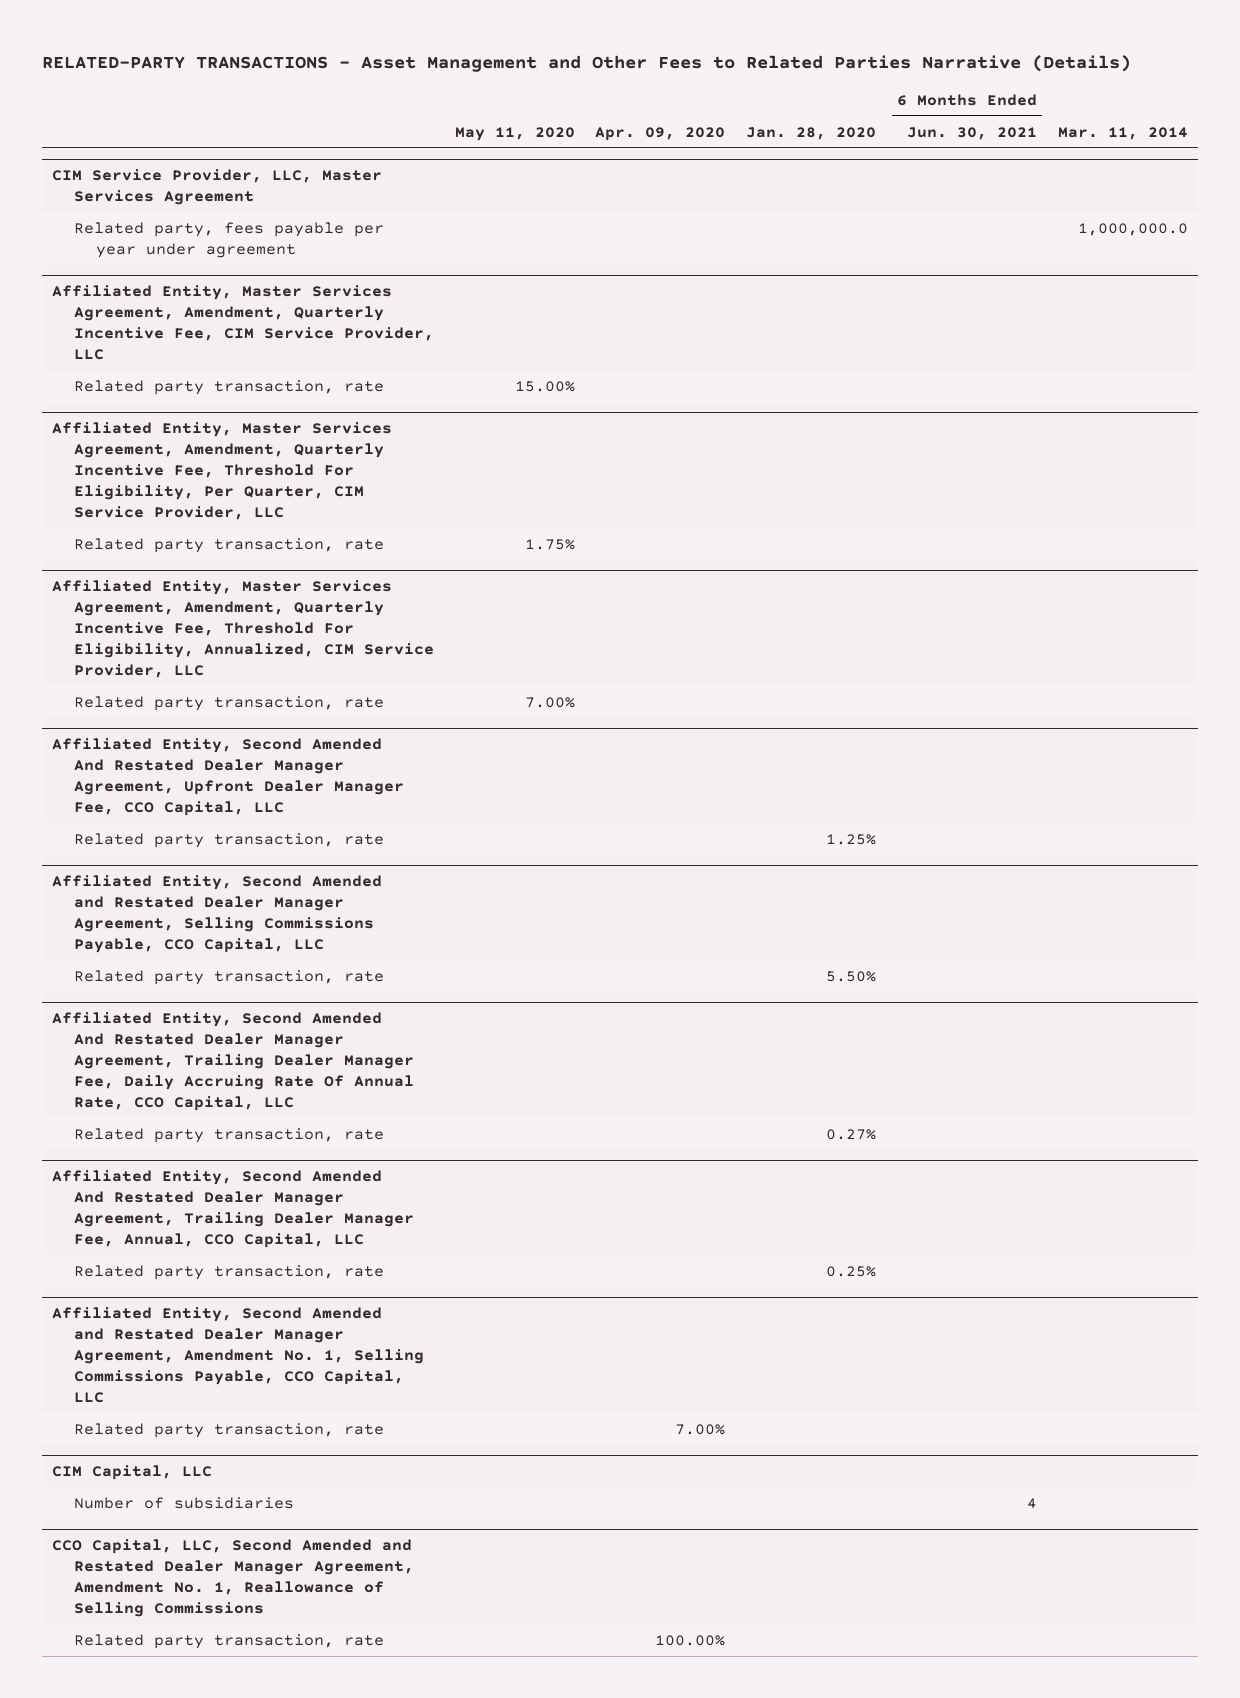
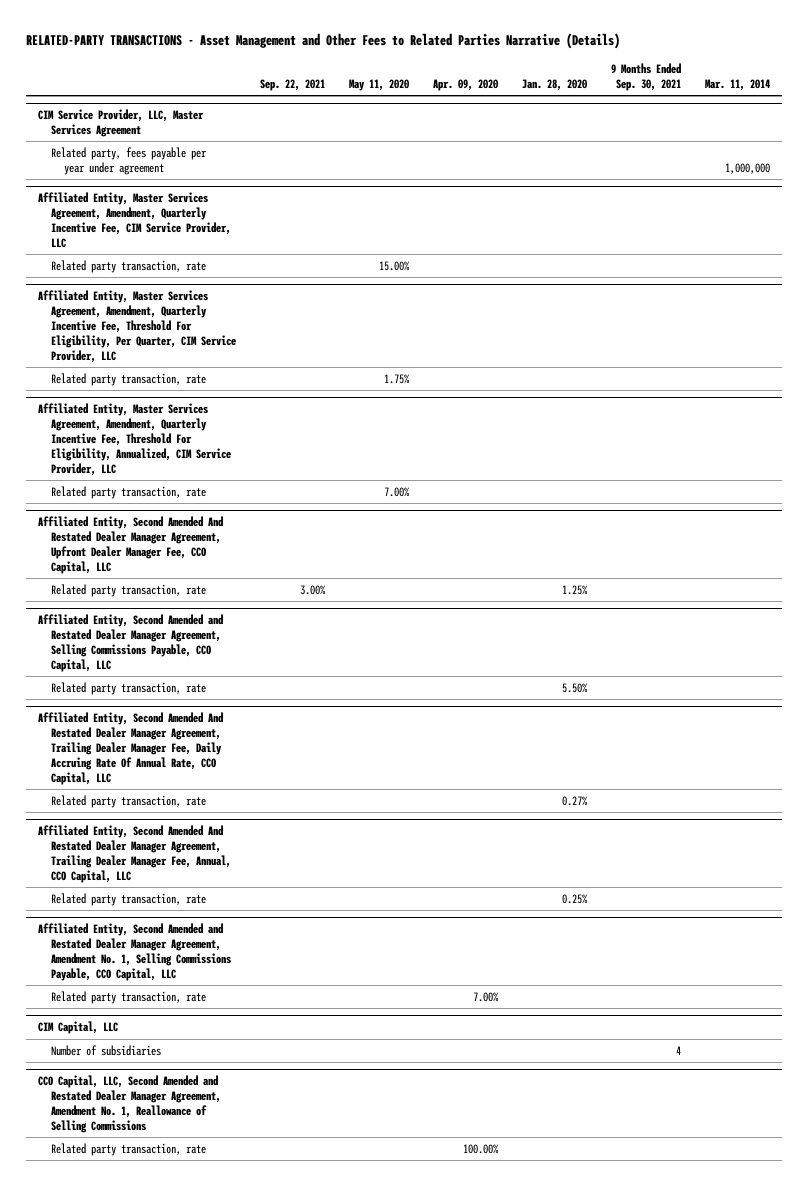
- | May 11, 2020 | Apr. 09, 2020 | Jan. 28, 2020 | 6 Months Ended Jun. 30, 2021 | Mar. 11, 2014
+ | Sep. 22, 2021 | May 11, 2020 | Apr. 09, 2020 | Jan. 28, 2020 | 9 Months Ended Sep. 30, 2021 | Mar. 11, 2014
@ CIM Service Provider, LLC, Master Services Agreement
- Related party, fees payable per year under agreement | | | | | 1,000,000.0
+ Related party, fees payable per year under agreement | | | | | | 1,000,000

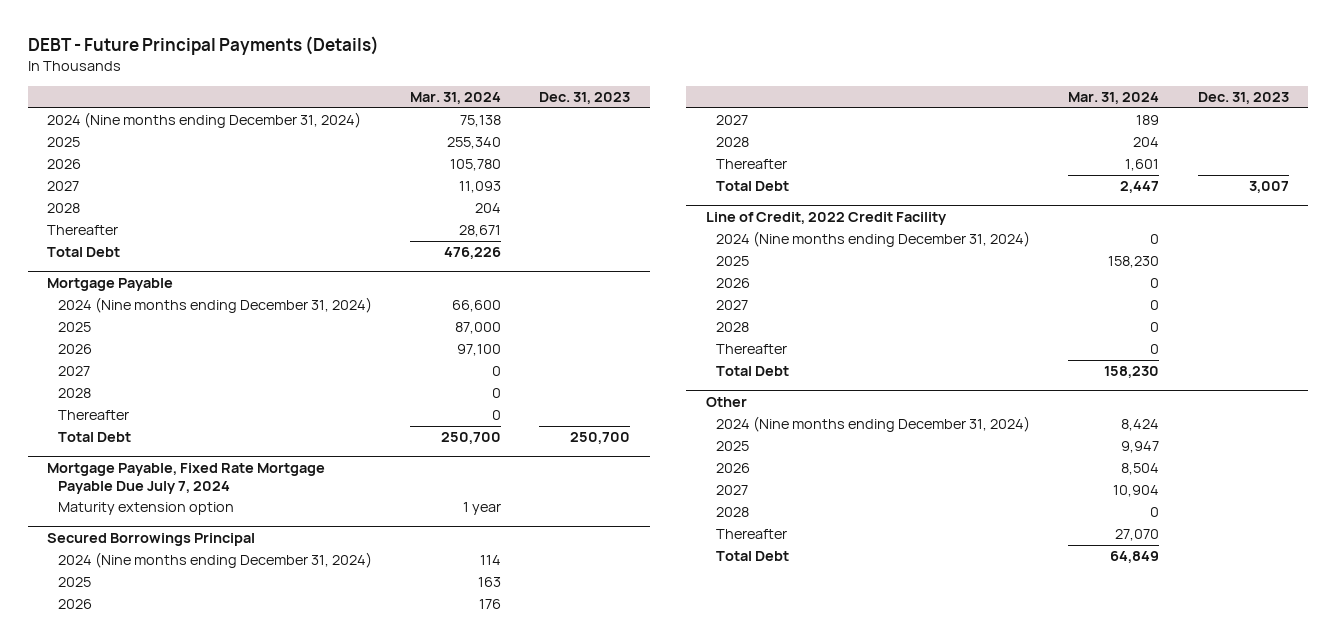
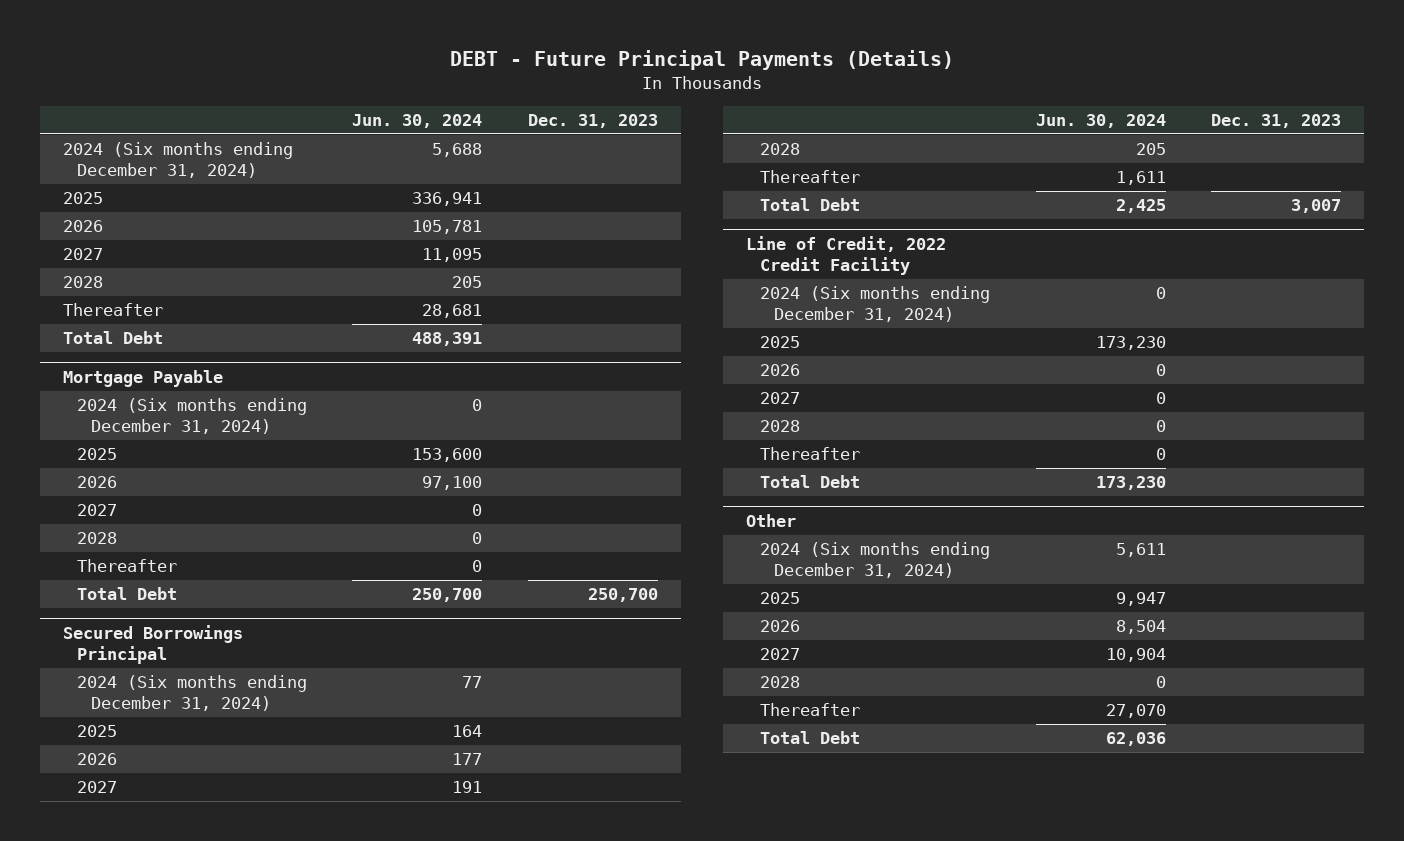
- | Mar. 31, 2024 | Dec. 31, 2023
+ | Jun. 30, 2024 | Dec. 31, 2023
- 2024 (Nine months ending December 31, 2024) | 75,138 |
+ 2024 (Six months ending December 31, 2024) | 5,688 |
@ Mortgage Payable
- 2024 (Nine months ending December 31, 2024) | 66,600 |
+ 2024 (Six months ending December 31, 2024) | 0 |
- Mortgage Payable, Fixed Rate Mortgage Payable Due July 7, 2024
- Maturity extension option | 1 year |
@ Secured Borrowings Principal
- 2024 (Nine months ending December 31, 2024) | 114 |
+ 2024 (Six months ending December 31, 2024) | 77 |
@ Line of Credit, 2022 Credit Facility
- 2024 (Nine months ending December 31, 2024) | 0 |
+ 2024 (Six months ending December 31, 2024) | 0 |
@ Other
- 2024 (Nine months ending December 31, 2024) | 8,424 |
+ 2024 (Six months ending December 31, 2024) | 5,611 |

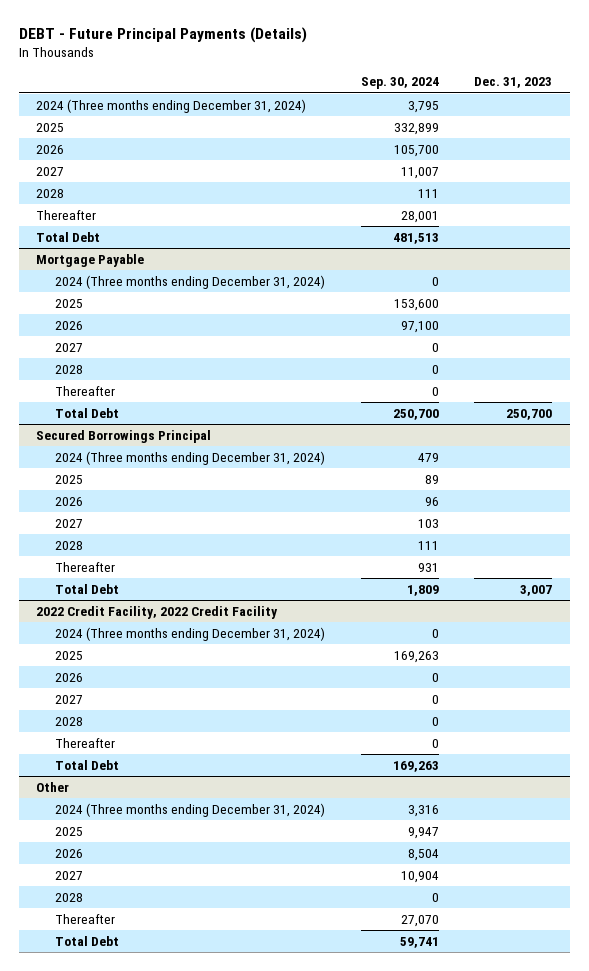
- | Jun. 30, 2024 | Dec. 31, 2023
+ | Sep. 30, 2024 | Dec. 31, 2023
- 2024 (Six months ending December 31, 2024) | 5,688 |
+ 2024 (Three months ending December 31, 2024) | 3,795 |
@ Mortgage Payable
- 2024 (Six months ending December 31, 2024) | 0 |
+ 2024 (Three months ending December 31, 2024) | 0 |
@ Secured Borrowings Principal
- 2024 (Six months ending December 31, 2024) | 77 |
+ 2024 (Three months ending December 31, 2024) | 479 |
- Line of Credit, 2022 Credit Facility
- 2024 (Six months ending December 31, 2024) | 0 |
+ 2022 Credit Facility, 2022 Credit Facility
+ 2024 (Three months ending December 31, 2024) | 0 |
@ Other
- 2024 (Six months ending December 31, 2024) | 5,611 |
+ 2024 (Three months ending December 31, 2024) | 3,316 |

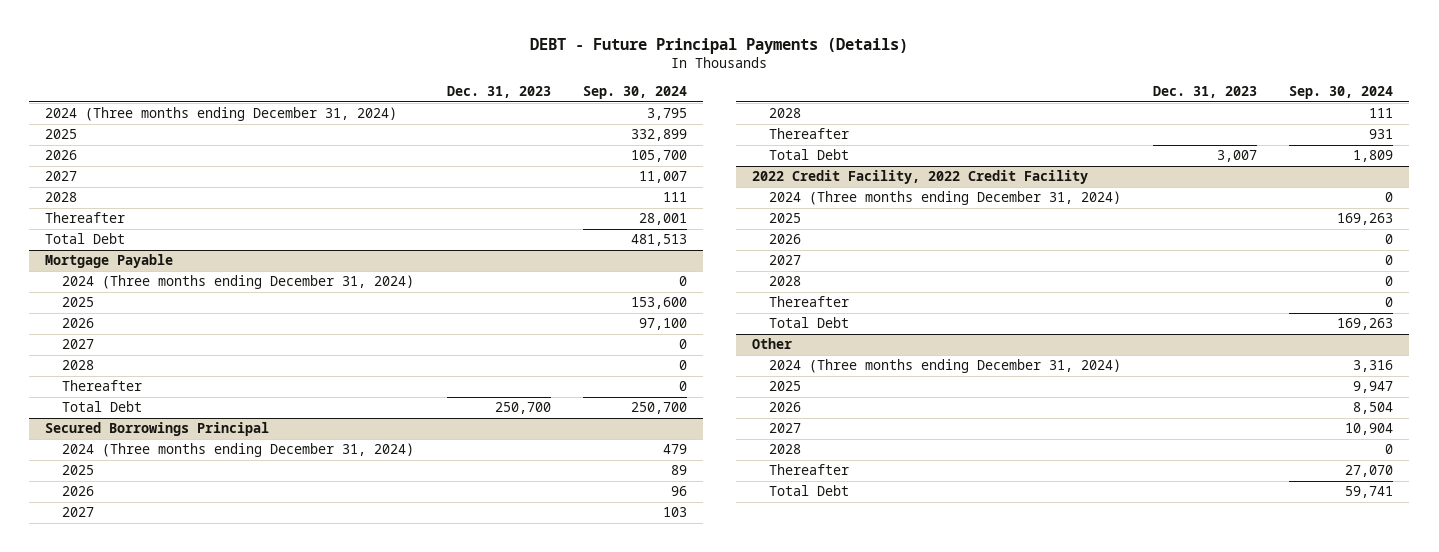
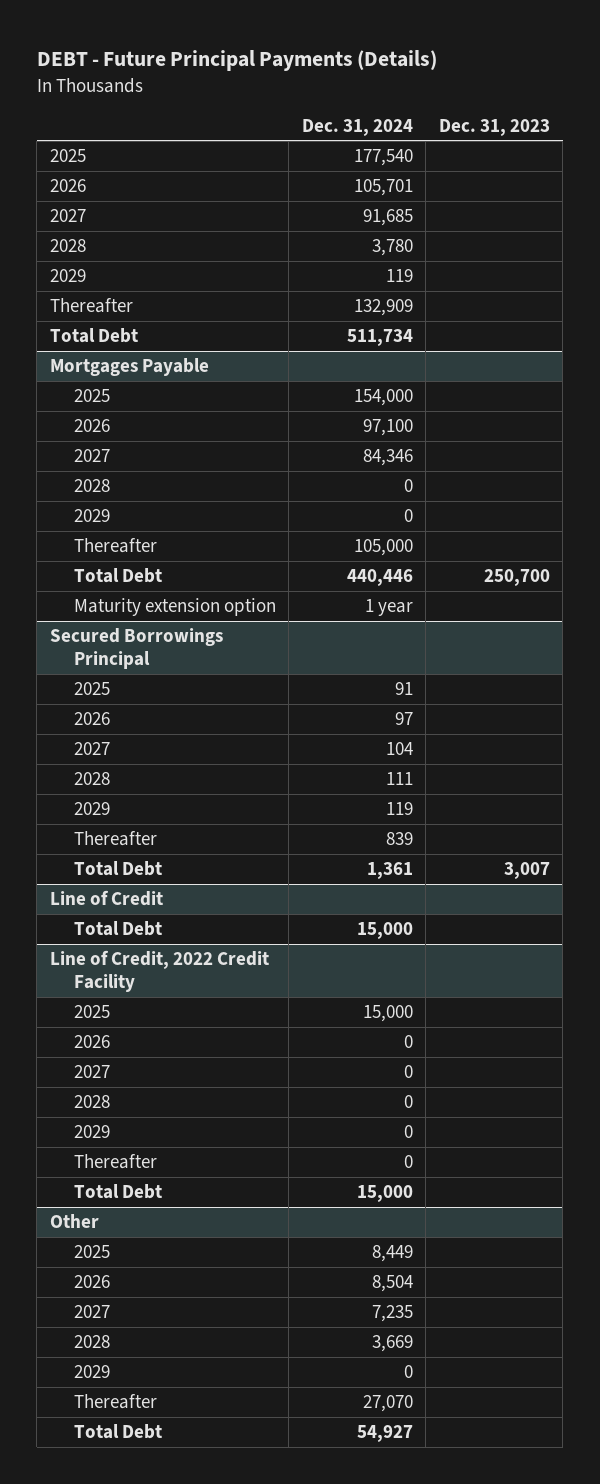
- | Dec. 31, 2023 | Sep. 30, 2024
+ | Dec. 31, 2024 | Dec. 31, 2023
- 2024 (Three months ending December 31, 2024) | | 3,795
+ 2029 | 119 |
- Mortgage Payable
- 2024 (Three months ending December 31, 2024) | | 0
+ Mortgages Payable
+ 2029 | 0 |
+ Maturity extension option | 1 year |
@ Secured Borrowings Principal
- 2024 (Three months ending December 31, 2024) | | 479
+ 2029 | 119 |
- 2022 Credit Facility, 2022 Credit Facility
- 2024 (Three months ending December 31, 2024) | | 0
+ Line of Credit
+ Total Debt | 15,000 |
+ Line of Credit, 2022 Credit Facility
+ 2029 | 0 |
@ Other
- 2024 (Three months ending December 31, 2024) | | 3,316
+ 2029 | 0 |

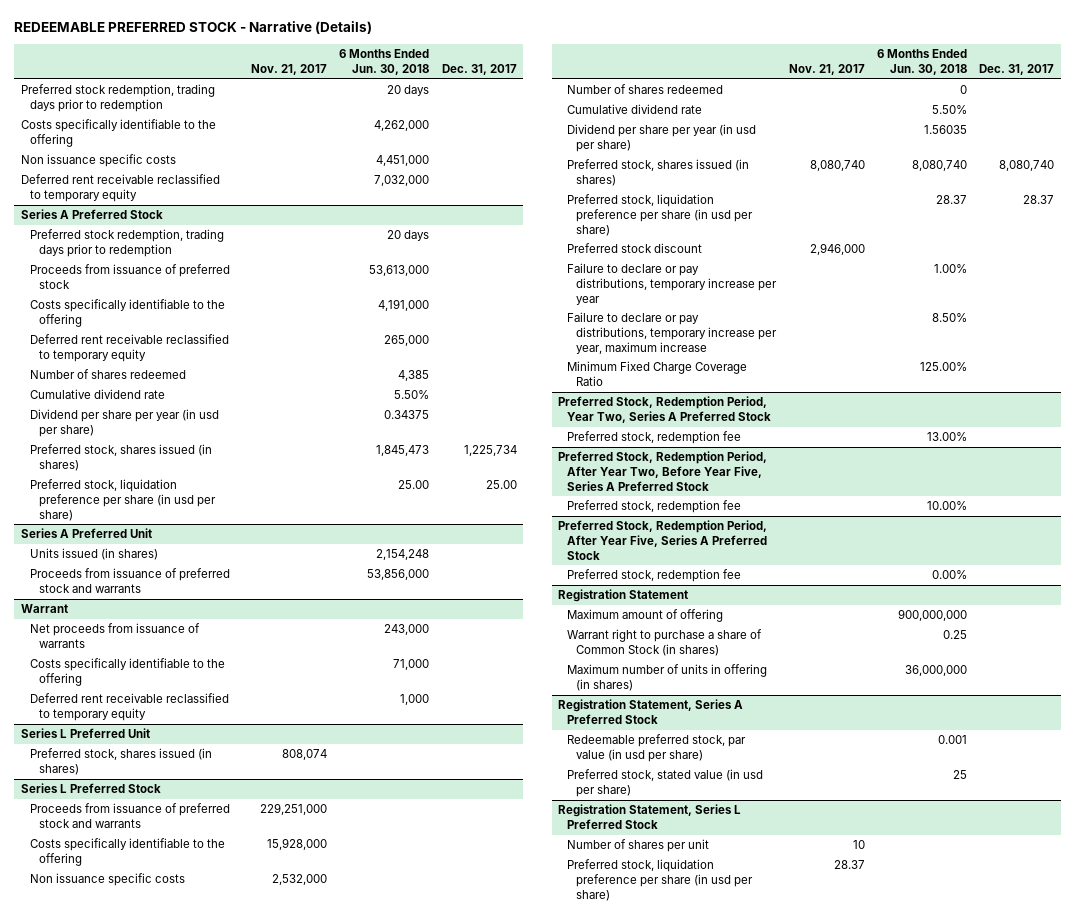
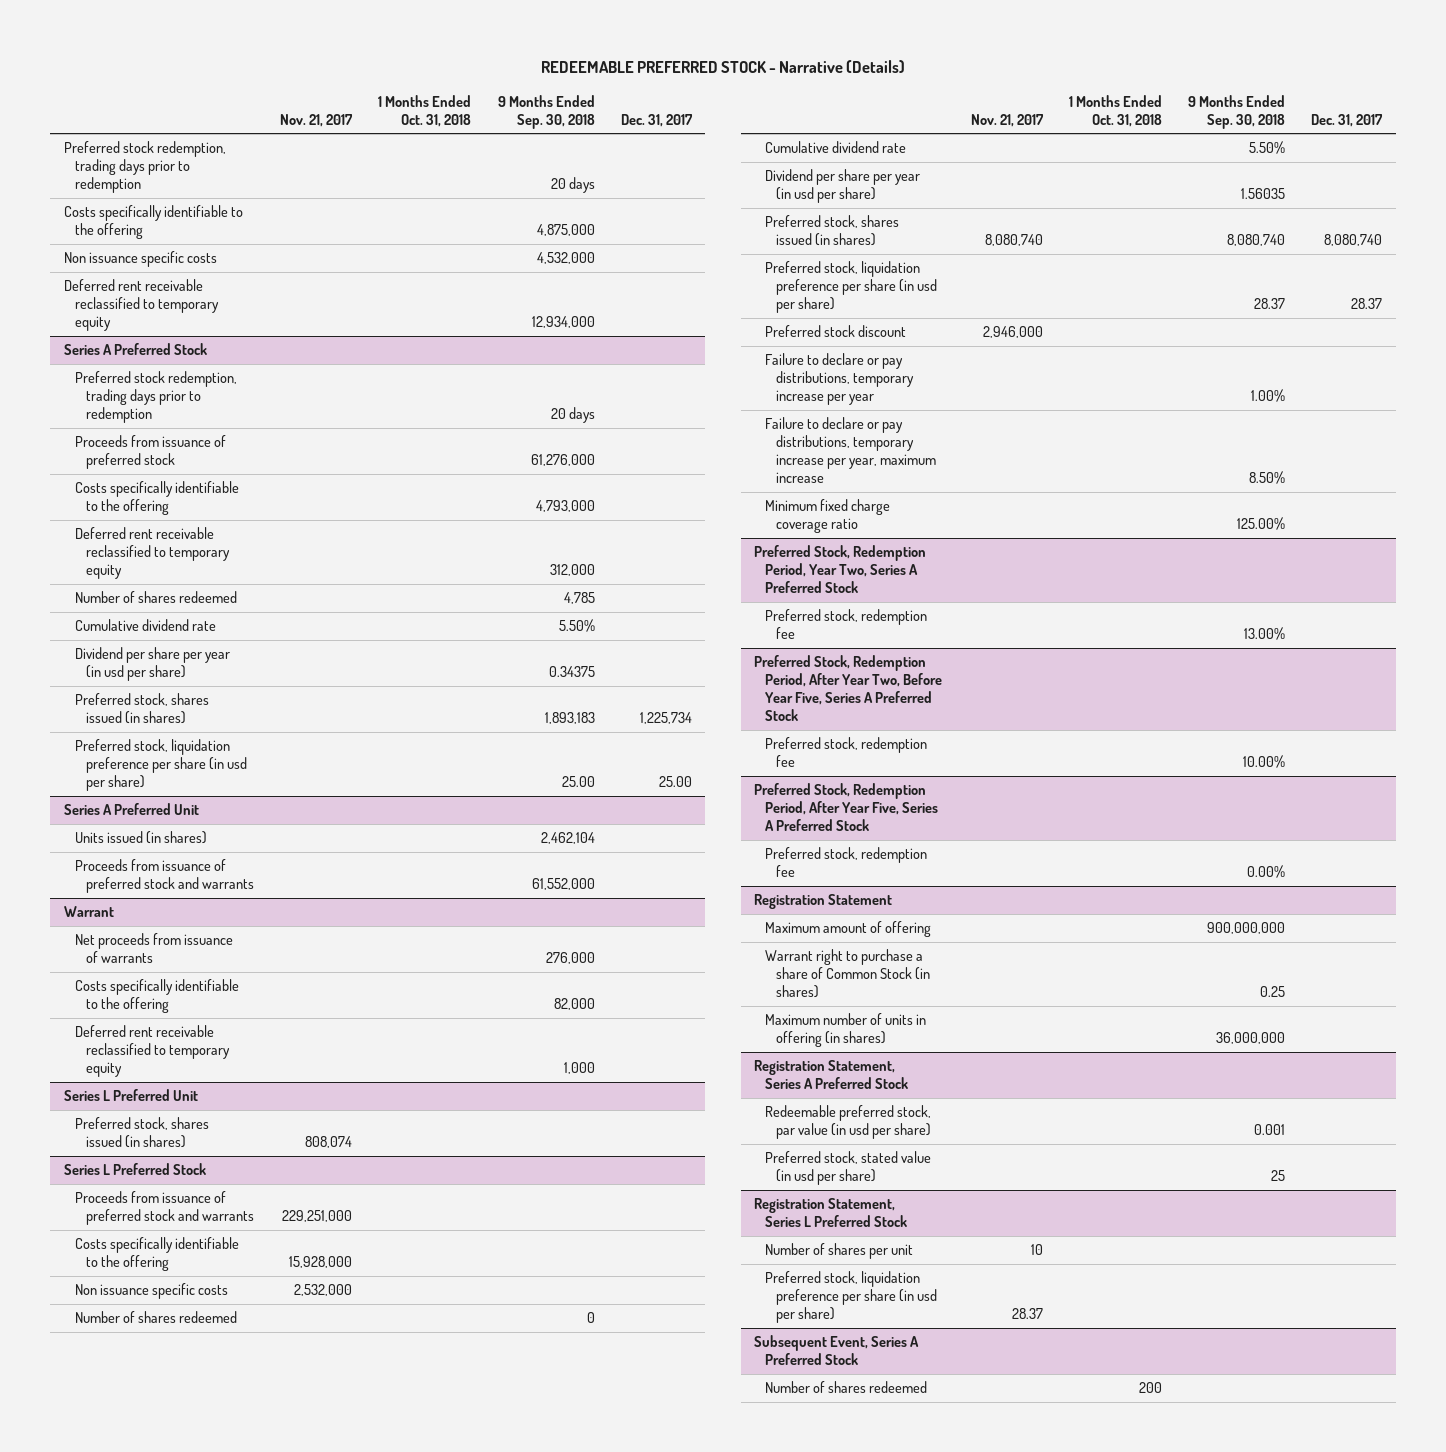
- | Nov. 21, 2017 | 6 Months Ended Jun. 30, 2018 | Dec. 31, 2017
+ | Nov. 21, 2017 | 1 Months Ended Oct. 31, 2018 | 9 Months Ended Sep. 30, 2018 | Dec. 31, 2017
@ Series L Preferred Stock
- Minimum Fixed Charge Coverage Ratio | | 125.00% |
+ Minimum fixed charge coverage ratio | | | 125.00% |
+ Subsequent Event, Series A Preferred Stock
+ Number of shares redeemed | | 200 | |

